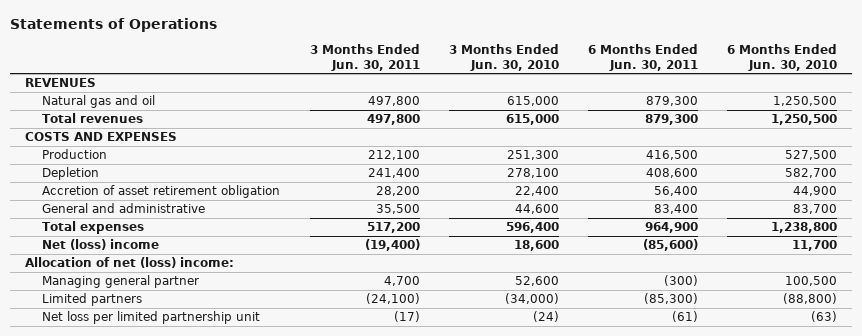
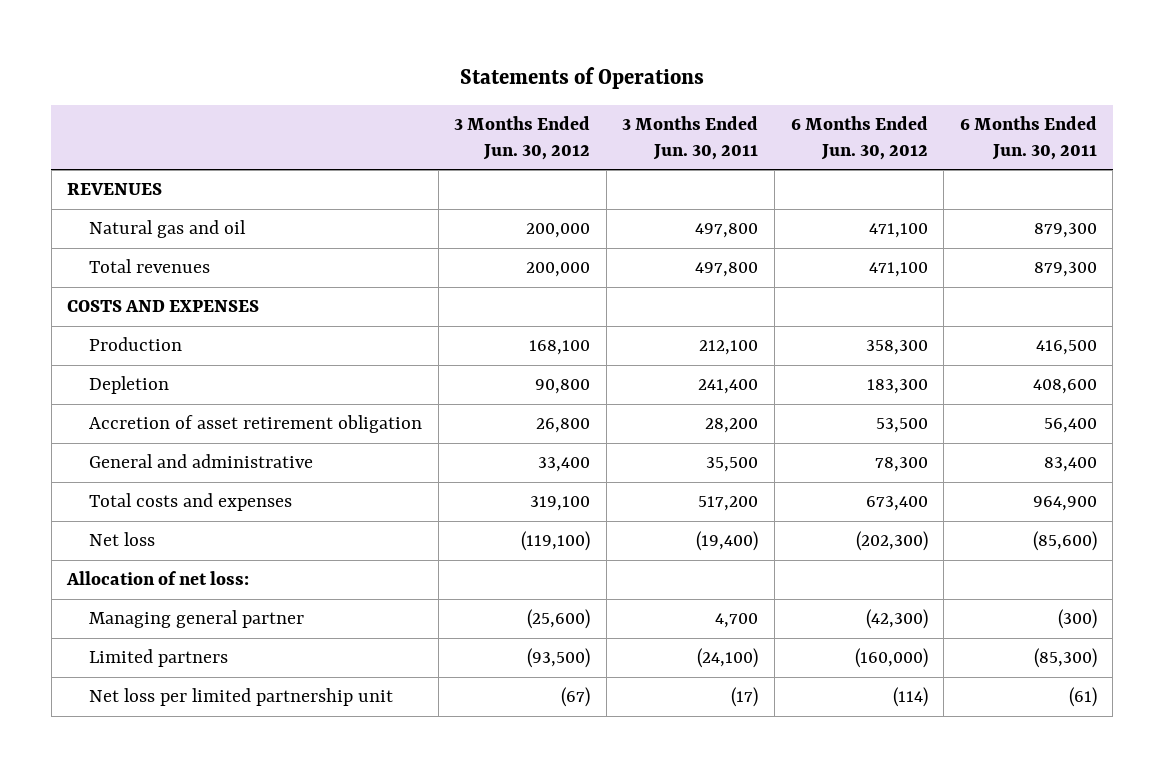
- | 3 Months Ended Jun. 30, 2011 | 3 Months Ended Jun. 30, 2010 | 6 Months Ended Jun. 30, 2011 | 6 Months Ended Jun. 30, 2010
+ | 3 Months Ended Jun. 30, 2012 | 3 Months Ended Jun. 30, 2011 | 6 Months Ended Jun. 30, 2012 | 6 Months Ended Jun. 30, 2011
- Total expenses | 517,200 | 596,400 | 964,900 | 1,238,800
- Net (loss) income | (19,400) | 18,600 | (85,600) | 11,700
- Allocation of net (loss) income:
+ Total costs and expenses | 319,100 | 517,200 | 673,400 | 964,900
+ Net loss | (119,100) | (19,400) | (202,300) | (85,600)
+ Allocation of net loss:

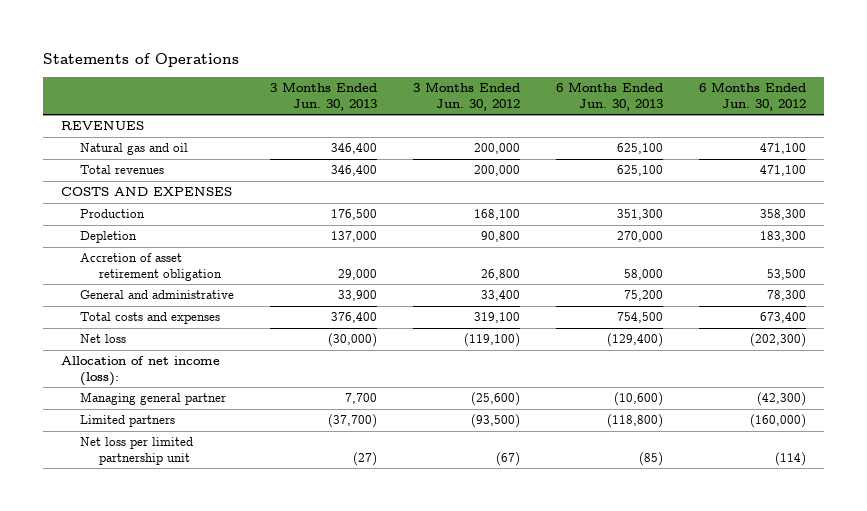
- | 3 Months Ended Jun. 30, 2012 | 3 Months Ended Jun. 30, 2011 | 6 Months Ended Jun. 30, 2012 | 6 Months Ended Jun. 30, 2011
+ | 3 Months Ended Jun. 30, 2013 | 3 Months Ended Jun. 30, 2012 | 6 Months Ended Jun. 30, 2013 | 6 Months Ended Jun. 30, 2012
- Allocation of net loss:
+ Allocation of net income (loss):

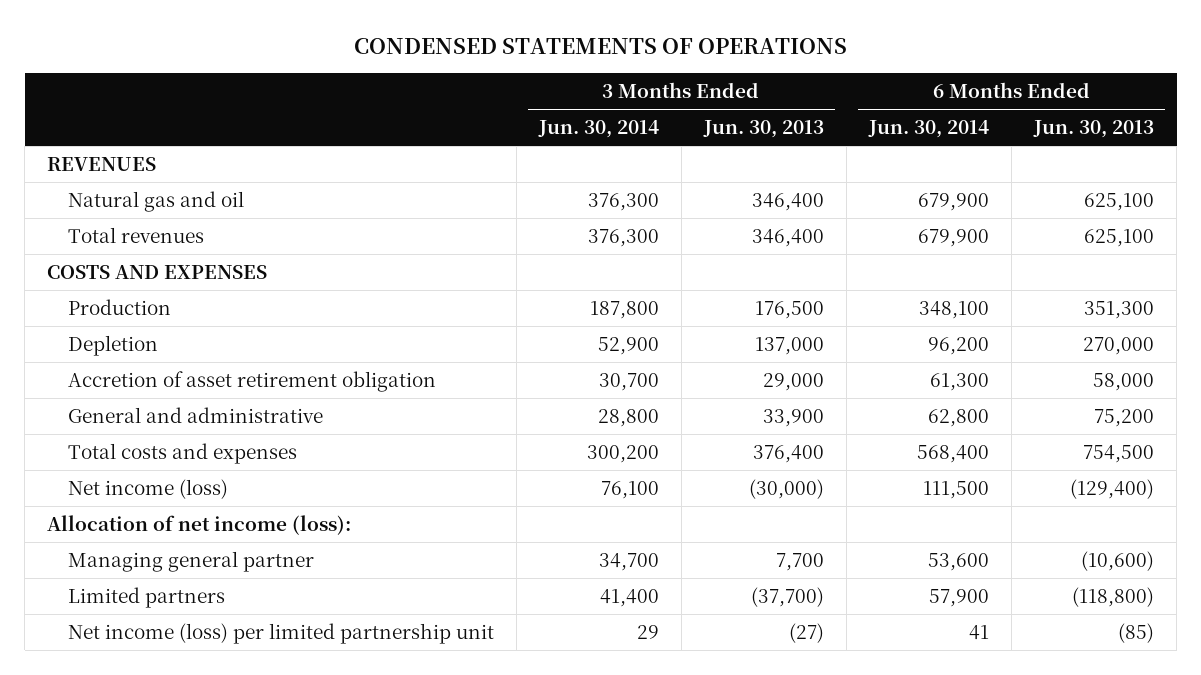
- Statements of Operations
+ CONDENSED STATEMENTS OF OPERATIONS
- | 3 Months Ended Jun. 30, 2013 | 3 Months Ended Jun. 30, 2012 | 6 Months Ended Jun. 30, 2013 | 6 Months Ended Jun. 30, 2012
+ | 3 Months Ended Jun. 30, 2014 | 3 Months Ended Jun. 30, 2013 | 6 Months Ended Jun. 30, 2014 | 6 Months Ended Jun. 30, 2013
- Net loss | (30,000) | (119,100) | (129,400) | (202,300)
+ Net income (loss) | 76,100 | (30,000) | 111,500 | (129,400)
- Net loss per limited partnership unit | (27) | (67) | (85) | (114)
+ Net income (loss) per limited partnership unit | 29 | (27) | 41 | (85)

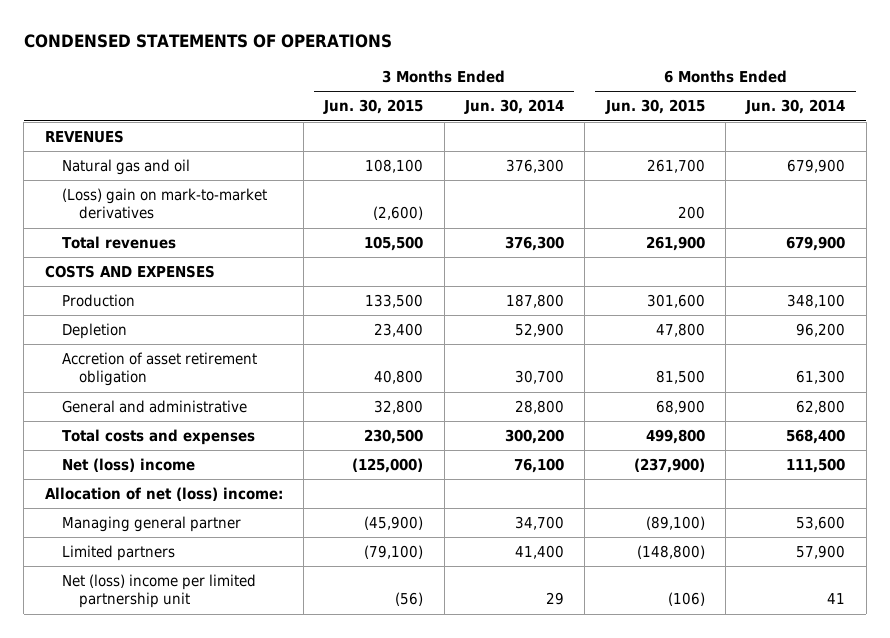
- | 3 Months Ended Jun. 30, 2014 | 3 Months Ended Jun. 30, 2013 | 6 Months Ended Jun. 30, 2014 | 6 Months Ended Jun. 30, 2013
+ | 3 Months Ended Jun. 30, 2015 | 3 Months Ended Jun. 30, 2014 | 6 Months Ended Jun. 30, 2015 | 6 Months Ended Jun. 30, 2014
+ (Loss) gain on mark-to-market derivatives | (2,600) | | 200 |
- Net income (loss) | 76,100 | (30,000) | 111,500 | (129,400)
- Allocation of net income (loss):
+ Net (loss) income | (125,000) | 76,100 | (237,900) | 111,500
+ Allocation of net (loss) income:
- Net income (loss) per limited partnership unit | 29 | (27) | 41 | (85)
+ Net (loss) income per limited partnership unit | (56) | 29 | (106) | 41

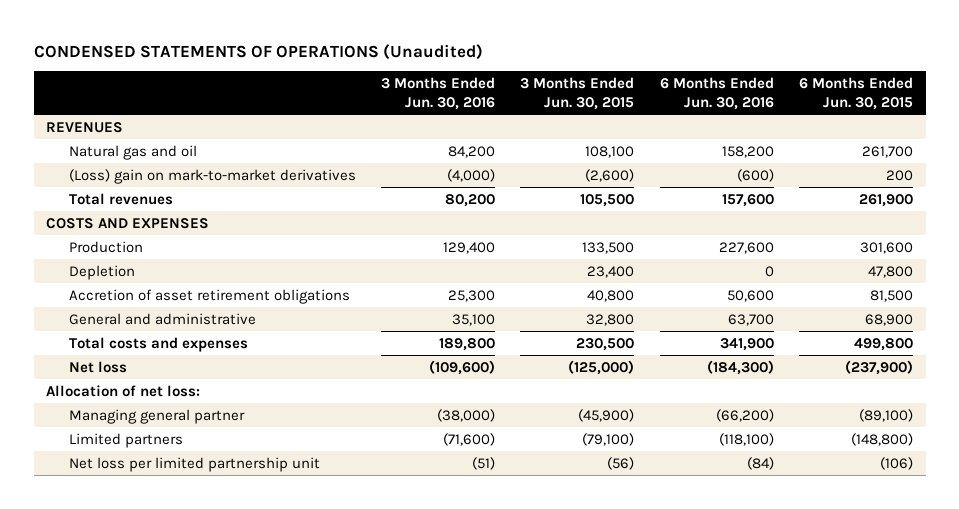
- CONDENSED STATEMENTS OF OPERATIONS
+ CONDENSED STATEMENTS OF OPERATIONS (Unaudited)
- | 3 Months Ended Jun. 30, 2015 | 3 Months Ended Jun. 30, 2014 | 6 Months Ended Jun. 30, 2015 | 6 Months Ended Jun. 30, 2014
+ | 3 Months Ended Jun. 30, 2016 | 3 Months Ended Jun. 30, 2015 | 6 Months Ended Jun. 30, 2016 | 6 Months Ended Jun. 30, 2015
- Accretion of asset retirement obligation | 40,800 | 30,700 | 81,500 | 61,300
+ Accretion of asset retirement obligations | 25,300 | 40,800 | 50,600 | 81,500
- Net (loss) income | (125,000) | 76,100 | (237,900) | 111,500
- Allocation of net (loss) income:
+ Net loss | (109,600) | (125,000) | (184,300) | (237,900)
+ Allocation of net loss:
- Net (loss) income per limited partnership unit | (56) | 29 | (106) | 41
+ Net loss per limited partnership unit | (51) | (56) | (84) | (106)

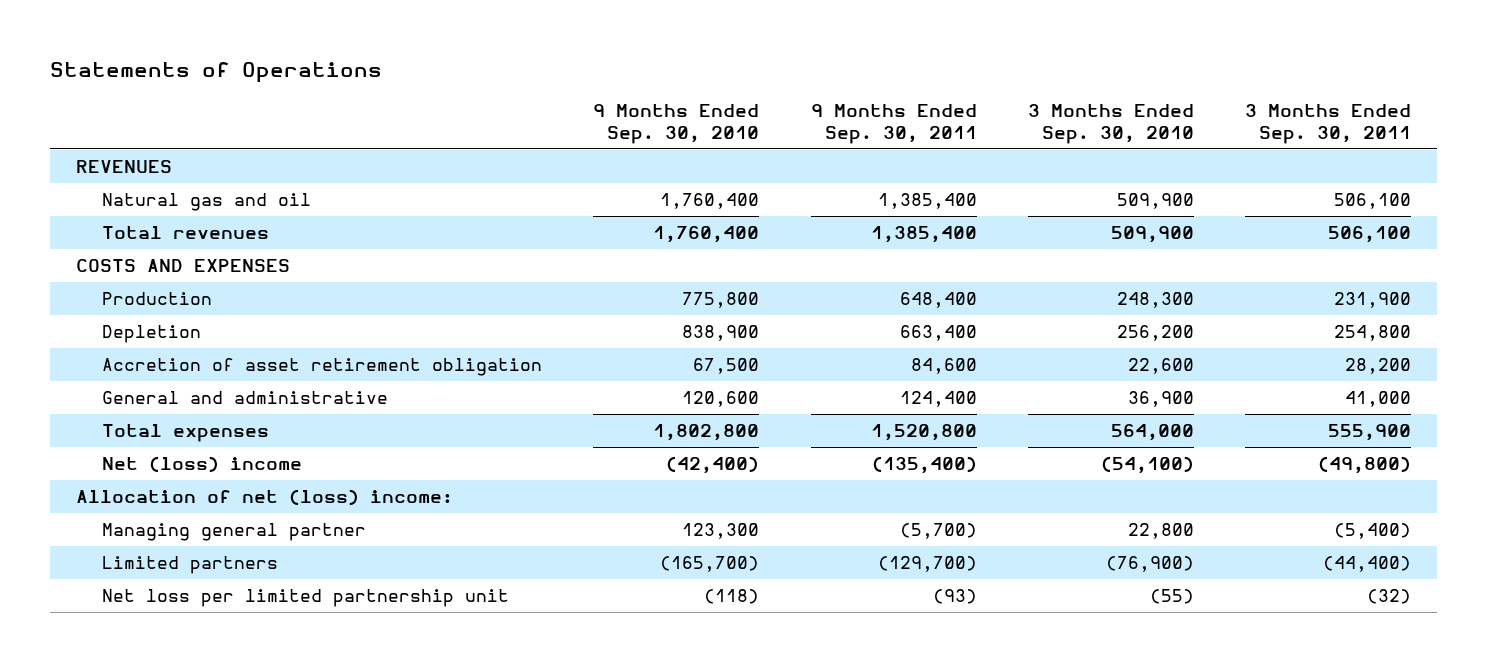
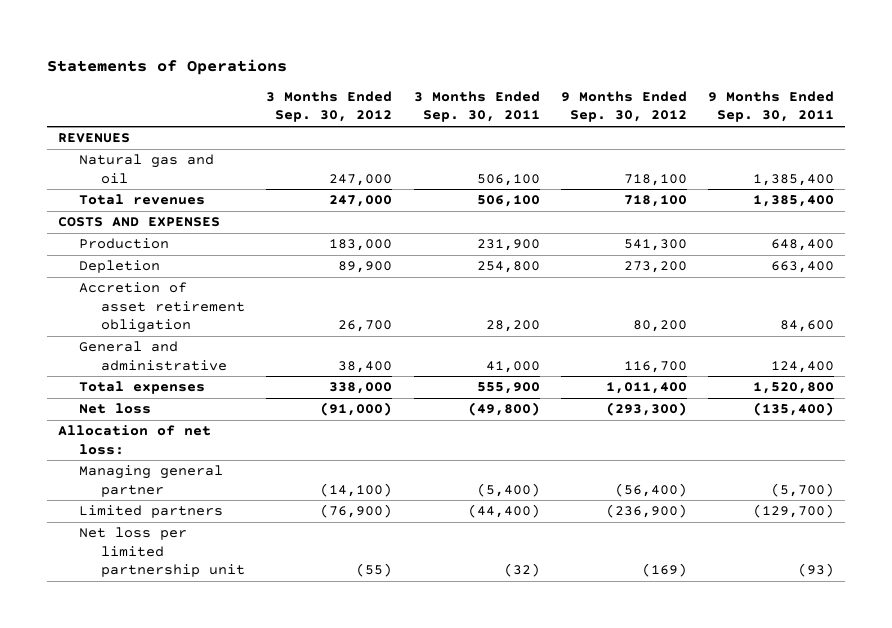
- | 9 Months Ended Sep. 30, 2010 | 9 Months Ended Sep. 30, 2011 | 3 Months Ended Sep. 30, 2010 | 3 Months Ended Sep. 30, 2011
+ | 3 Months Ended Sep. 30, 2012 | 3 Months Ended Sep. 30, 2011 | 9 Months Ended Sep. 30, 2012 | 9 Months Ended Sep. 30, 2011
- Net (loss) income | (42,400) | (135,400) | (54,100) | (49,800)
- Allocation of net (loss) income:
+ Net loss | (91,000) | (49,800) | (293,300) | (135,400)
+ Allocation of net loss:

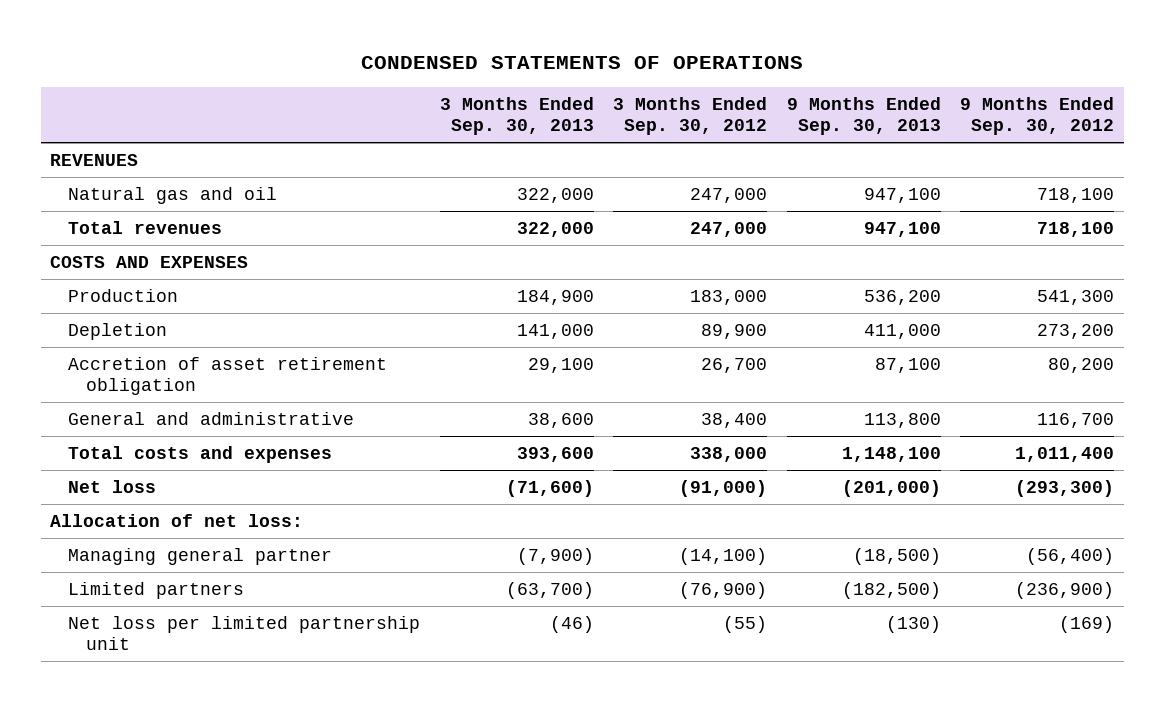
- Statements of Operations
+ CONDENSED STATEMENTS OF OPERATIONS
- | 3 Months Ended Sep. 30, 2012 | 3 Months Ended Sep. 30, 2011 | 9 Months Ended Sep. 30, 2012 | 9 Months Ended Sep. 30, 2011
+ | 3 Months Ended Sep. 30, 2013 | 3 Months Ended Sep. 30, 2012 | 9 Months Ended Sep. 30, 2013 | 9 Months Ended Sep. 30, 2012
- Total expenses | 338,000 | 555,900 | 1,011,400 | 1,520,800
+ Total costs and expenses | 393,600 | 338,000 | 1,148,100 | 1,011,400

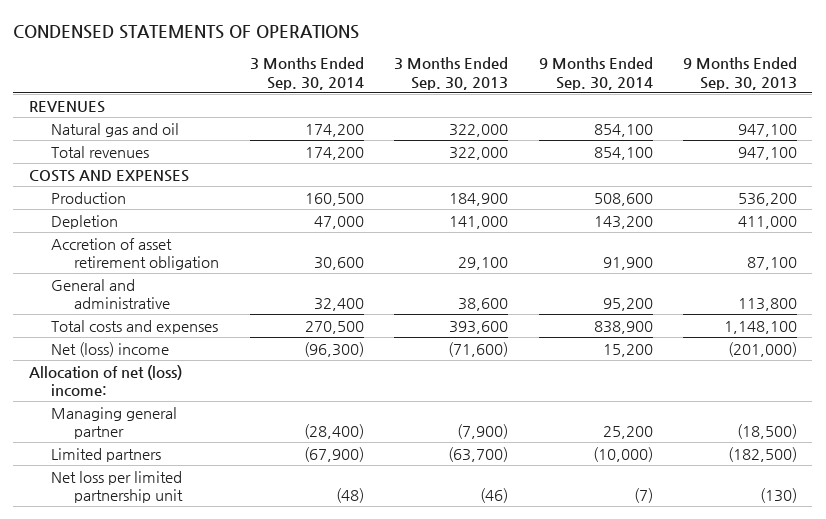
- | 3 Months Ended Sep. 30, 2013 | 3 Months Ended Sep. 30, 2012 | 9 Months Ended Sep. 30, 2013 | 9 Months Ended Sep. 30, 2012
+ | 3 Months Ended Sep. 30, 2014 | 3 Months Ended Sep. 30, 2013 | 9 Months Ended Sep. 30, 2014 | 9 Months Ended Sep. 30, 2013
- Net loss | (71,600) | (91,000) | (201,000) | (293,300)
- Allocation of net loss:
+ Net (loss) income | (96,300) | (71,600) | 15,200 | (201,000)
+ Allocation of net (loss) income:

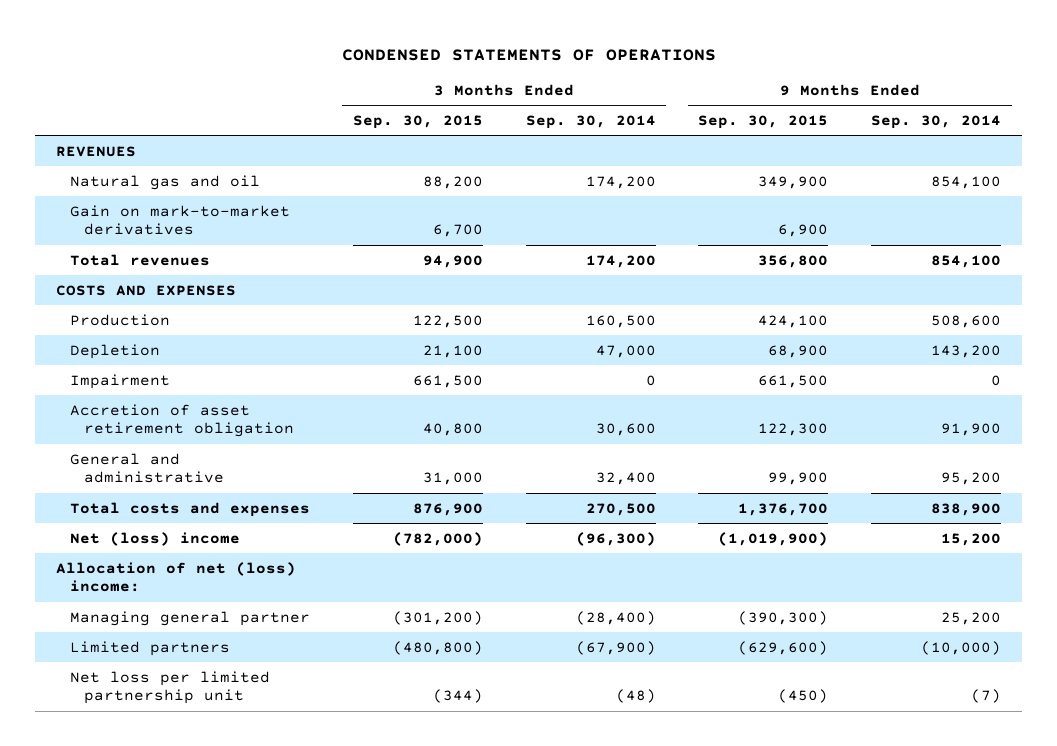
- | 3 Months Ended Sep. 30, 2014 | 3 Months Ended Sep. 30, 2013 | 9 Months Ended Sep. 30, 2014 | 9 Months Ended Sep. 30, 2013
+ | 3 Months Ended Sep. 30, 2015 | 3 Months Ended Sep. 30, 2014 | 9 Months Ended Sep. 30, 2015 | 9 Months Ended Sep. 30, 2014
+ Gain on mark-to-market derivatives | 6,700 | | 6,900 |
+ Impairment | 661,500 | 0 | 661,500 | 0

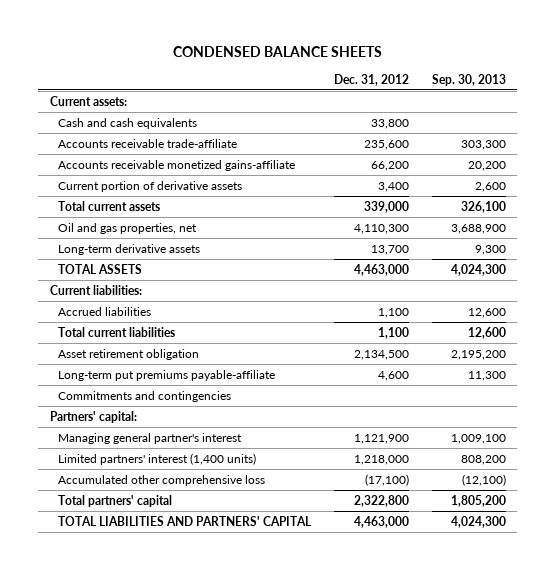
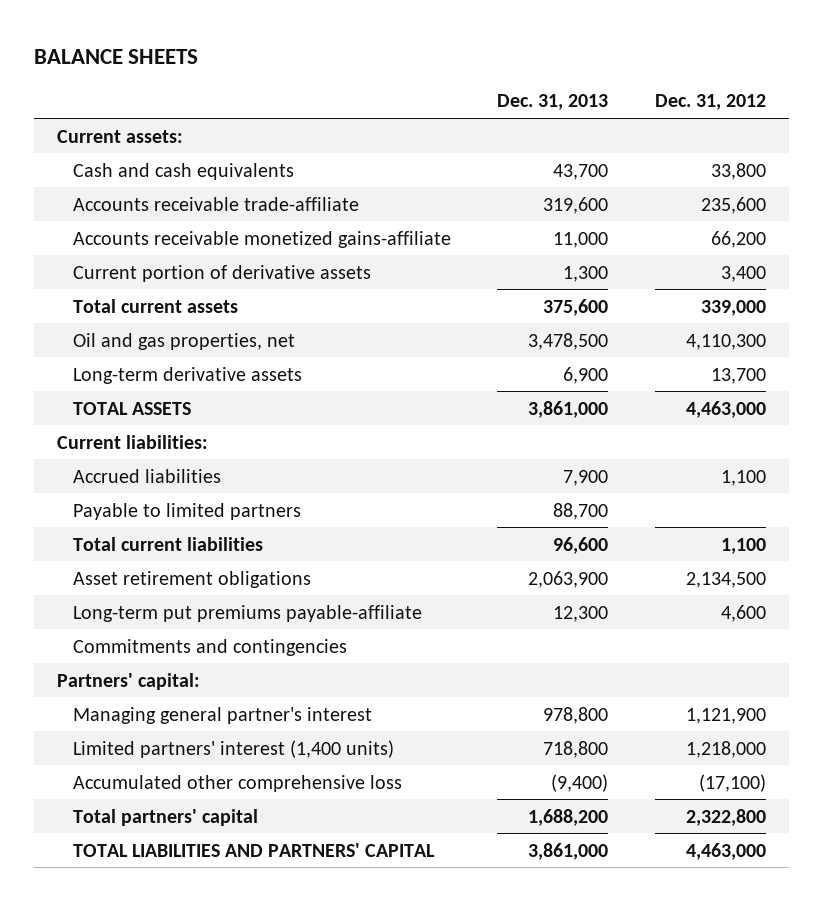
- CONDENSED BALANCE SHEETS
+ BALANCE SHEETS
- | Dec. 31, 2012 | Sep. 30, 2013
+ | Dec. 31, 2013 | Dec. 31, 2012
+ Payable to limited partners | 88,700 |
- Asset retirement obligation | 2,134,500 | 2,195,200
+ Asset retirement obligations | 2,063,900 | 2,134,500

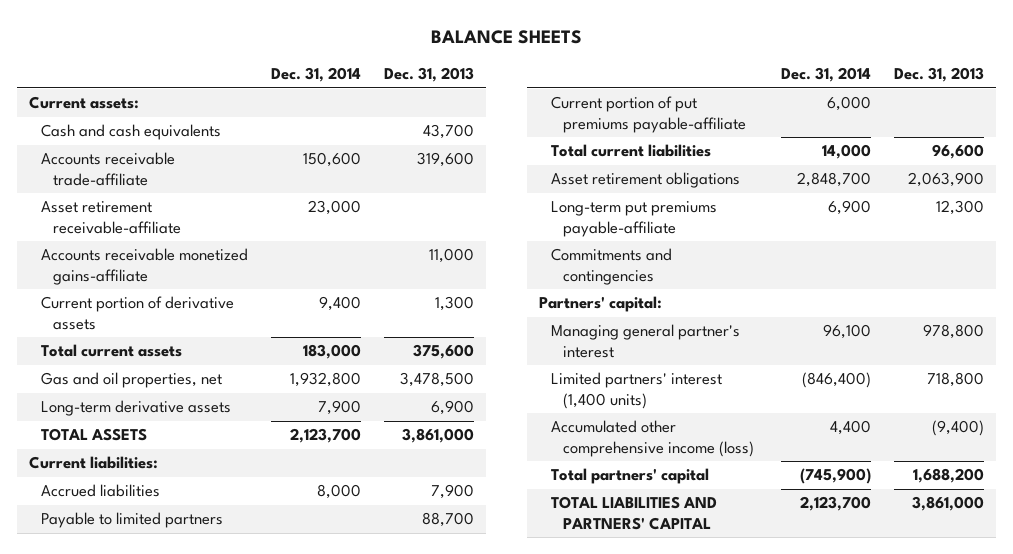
- | Dec. 31, 2013 | Dec. 31, 2012
+ | Dec. 31, 2014 | Dec. 31, 2013
+ Asset retirement receivable-affiliate | 23,000 |
- Oil and gas properties, net | 3,478,500 | 4,110,300
+ Gas and oil properties, net | 1,932,800 | 3,478,500
+ Current portion of put premiums payable-affiliate | 6,000 |
- Accumulated other comprehensive loss | (9,400) | (17,100)
+ Accumulated other comprehensive income (loss) | 4,400 | (9,400)

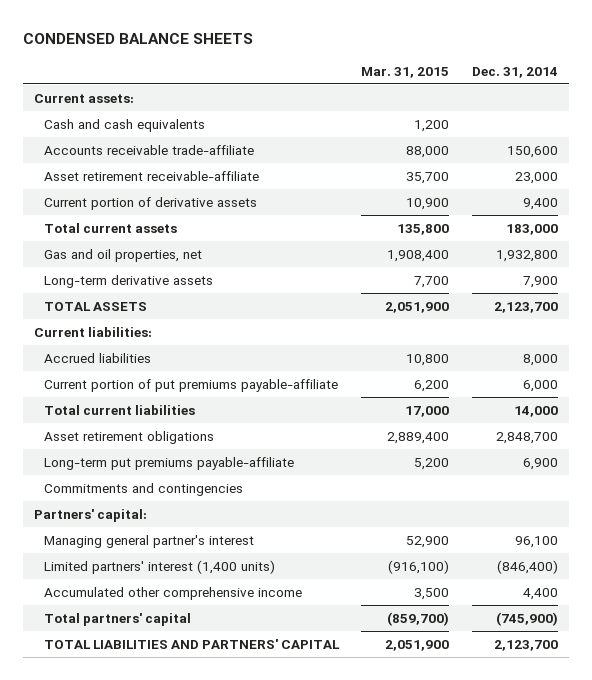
- BALANCE SHEETS
+ CONDENSED BALANCE SHEETS
- | Dec. 31, 2014 | Dec. 31, 2013
+ | Mar. 31, 2015 | Dec. 31, 2014
- Accounts receivable monetized gains-affiliate | | 11,000
- Payable to limited partners | | 88,700
- Accumulated other comprehensive income (loss) | 4,400 | (9,400)
+ Accumulated other comprehensive income | 3,500 | 4,400

